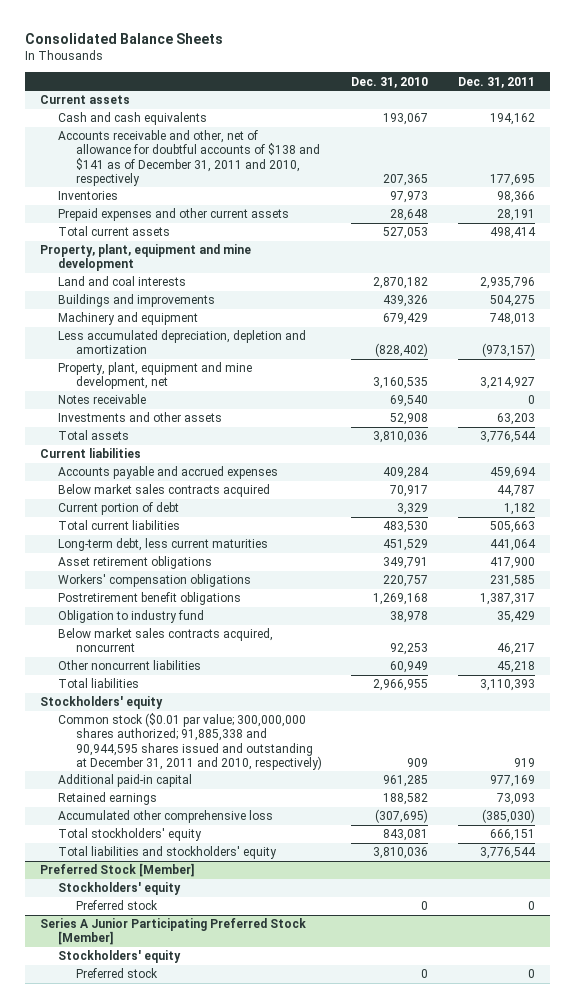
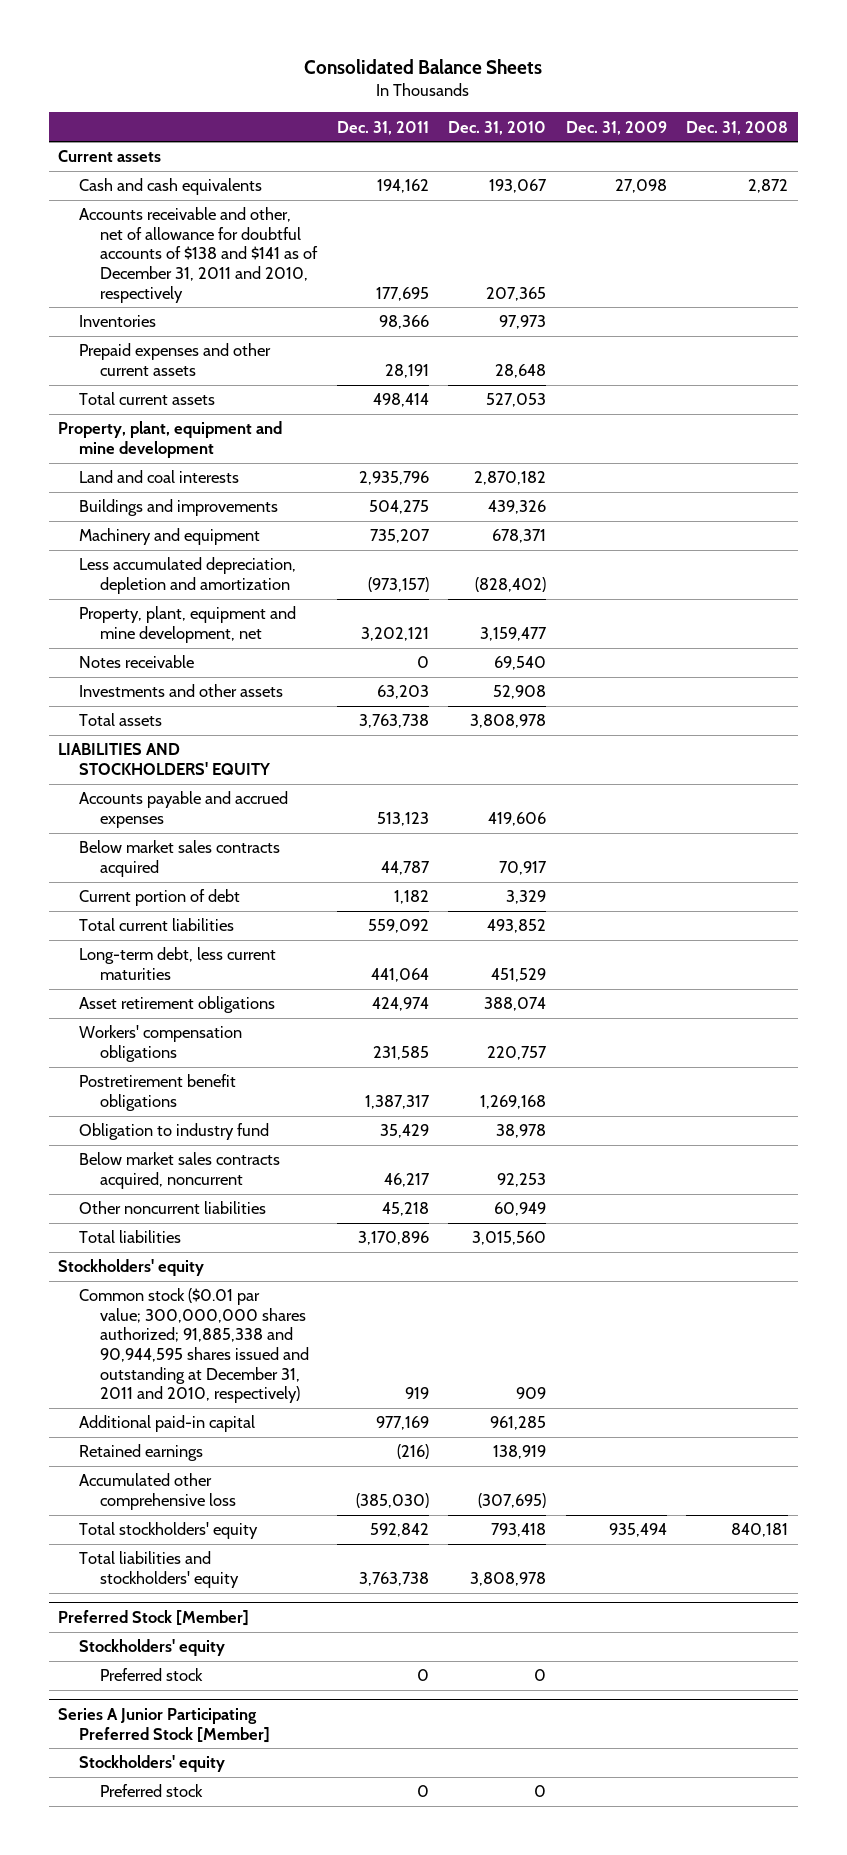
- | Dec. 31, 2010 | Dec. 31, 2011
+ | Dec. 31, 2011 | Dec. 31, 2010 | Dec. 31, 2009 | Dec. 31, 2008
- Machinery and equipment | 679,429 | 748,013
+ Machinery and equipment | 735,207 | 678,371 | |
- Property, plant, equipment and mine development, net | 3,160,535 | 3,214,927
+ Property, plant, equipment and mine development, net | 3,202,121 | 3,159,477 | |
- Total assets | 3,810,036 | 3,776,544
- Current liabilities
- Accounts payable and accrued expenses | 409,284 | 459,694
+ Total assets | 3,763,738 | 3,808,978 | |
+ LIABILITIES AND STOCKHOLDERS' EQUITY
+ Accounts payable and accrued expenses | 513,123 | 419,606 | |
- Total current liabilities | 483,530 | 505,663
+ Total current liabilities | 559,092 | 493,852 | |
- Asset retirement obligations | 349,791 | 417,900
+ Asset retirement obligations | 424,974 | 388,074 | |
- Total liabilities | 2,966,955 | 3,110,393
+ Total liabilities | 3,170,896 | 3,015,560 | |
- Retained earnings | 188,582 | 73,093
+ Retained earnings | (216) | 138,919 | |
- Total stockholders' equity | 843,081 | 666,151
- Total liabilities and stockholders' equity | 3,810,036 | 3,776,544
+ Total stockholders' equity | 592,842 | 793,418 | 935,494 | 840,181
+ Total liabilities and stockholders' equity | 3,763,738 | 3,808,978 | |

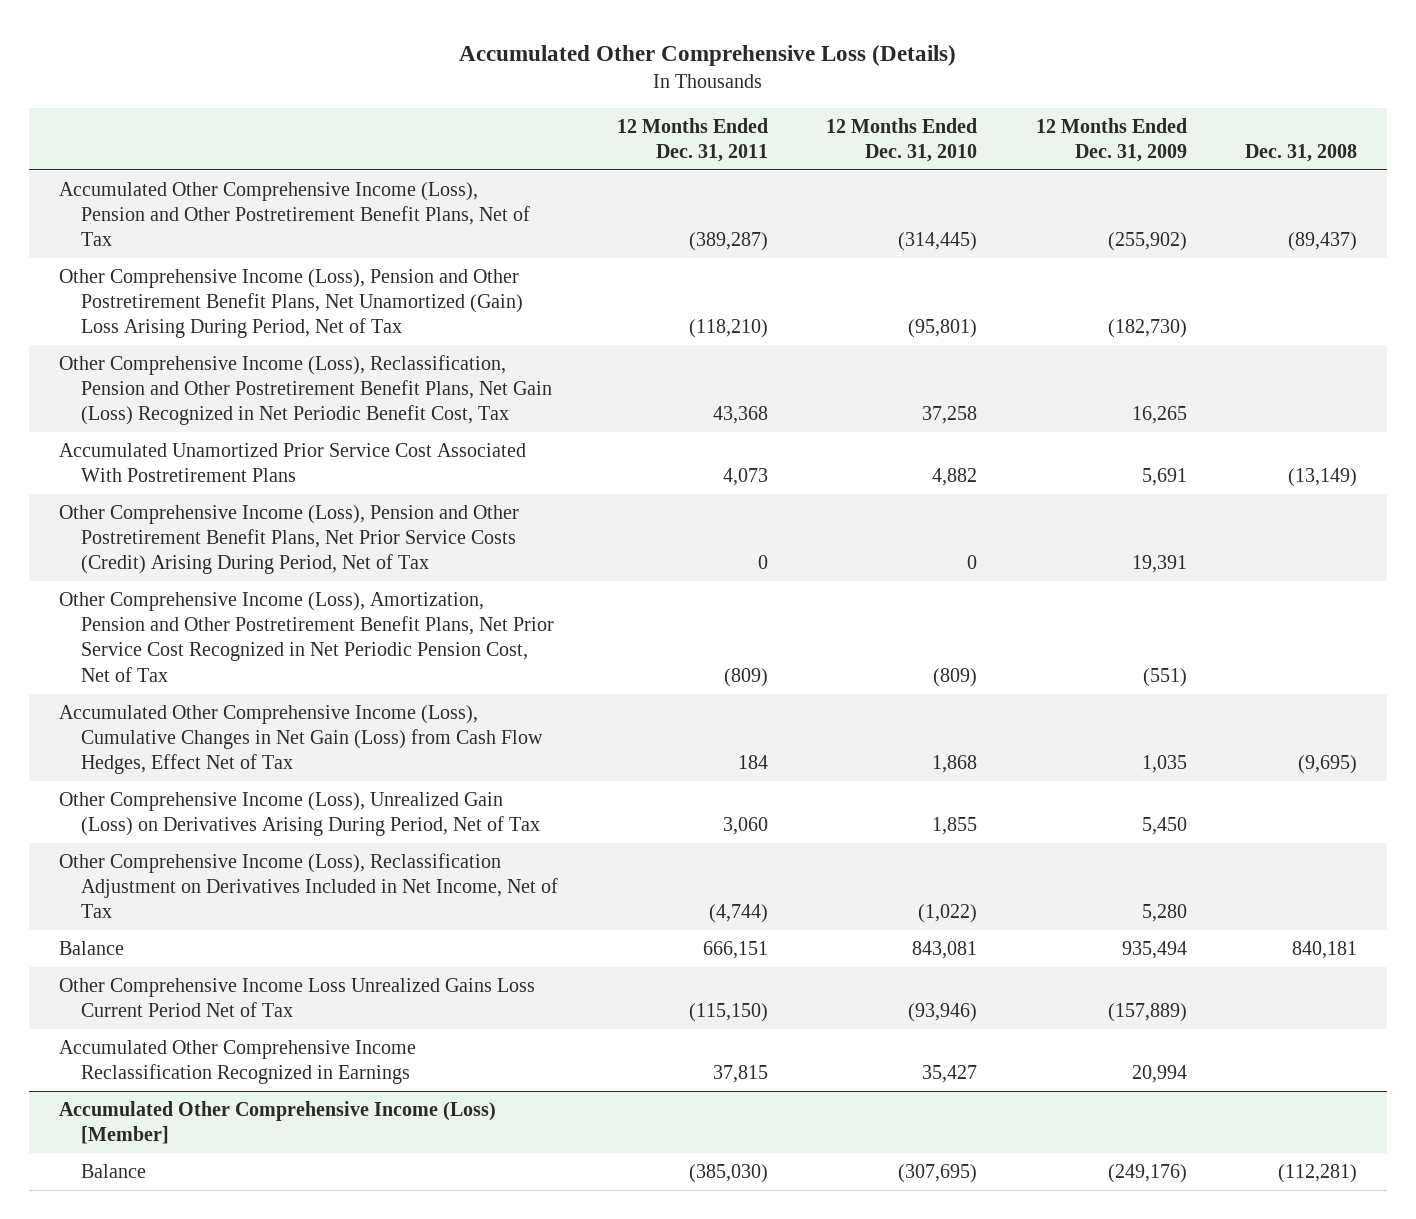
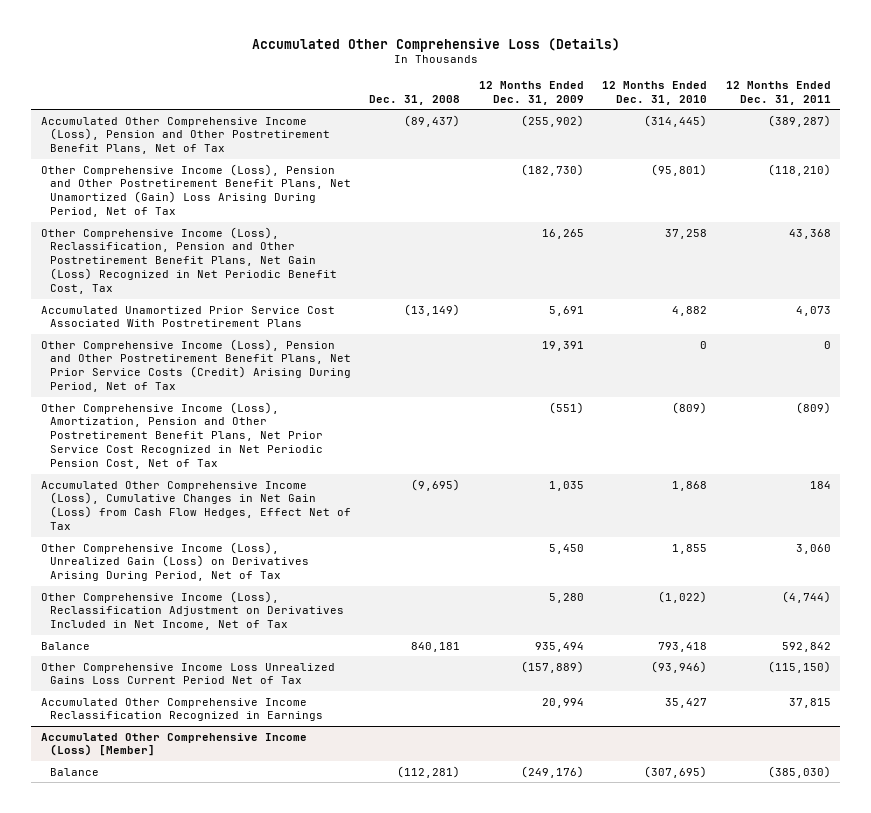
- | 12 Months Ended Dec. 31, 2011 | 12 Months Ended Dec. 31, 2010 | 12 Months Ended Dec. 31, 2009 | Dec. 31, 2008
+ | Dec. 31, 2008 | 12 Months Ended Dec. 31, 2009 | 12 Months Ended Dec. 31, 2010 | 12 Months Ended Dec. 31, 2011
- Balance | 666,151 | 843,081 | 935,494 | 840,181
+ Balance | 840,181 | 935,494 | 793,418 | 592,842

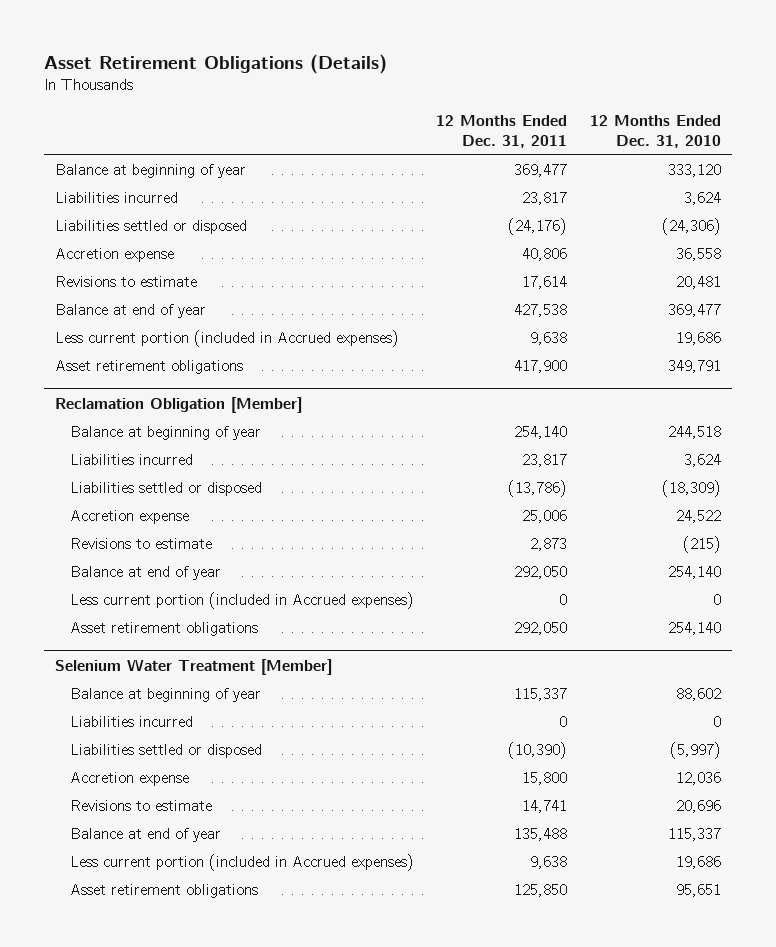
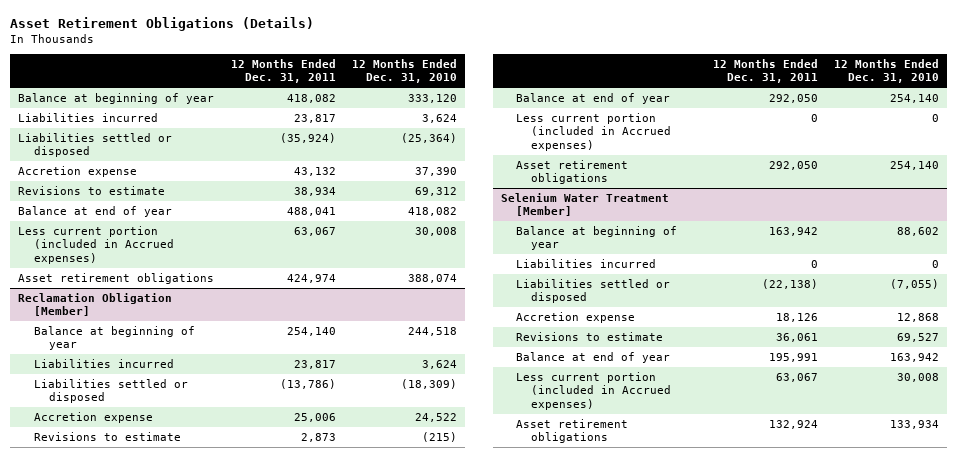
- Balance at beginning of year | 369,477 | 333,120
+ Balance at beginning of year | 418,082 | 333,120
- Liabilities settled or disposed | (24,176) | (24,306)
- Accretion expense | 40,806 | 36,558
- Revisions to estimate | 17,614 | 20,481
- Balance at end of year | 427,538 | 369,477
- Less current portion (included in Accrued expenses) | 9,638 | 19,686
- Asset retirement obligations | 417,900 | 349,791
+ Liabilities settled or disposed | (35,924) | (25,364)
+ Accretion expense | 43,132 | 37,390
+ Revisions to estimate | 38,934 | 69,312
+ Balance at end of year | 488,041 | 418,082
+ Less current portion (included in Accrued expenses) | 63,067 | 30,008
+ Asset retirement obligations | 424,974 | 388,074
@ Selenium Water Treatment [Member]
- Balance at beginning of year | 115,337 | 88,602
+ Balance at beginning of year | 163,942 | 88,602
- Liabilities settled or disposed | (10,390) | (5,997)
- Accretion expense | 15,800 | 12,036
- Revisions to estimate | 14,741 | 20,696
- Balance at end of year | 135,488 | 115,337
- Less current portion (included in Accrued expenses) | 9,638 | 19,686
- Asset retirement obligations | 125,850 | 95,651
+ Liabilities settled or disposed | (22,138) | (7,055)
+ Accretion expense | 18,126 | 12,868
+ Revisions to estimate | 36,061 | 69,527
+ Balance at end of year | 195,991 | 163,942
+ Less current portion (included in Accrued expenses) | 63,067 | 30,008
+ Asset retirement obligations | 132,924 | 133,934

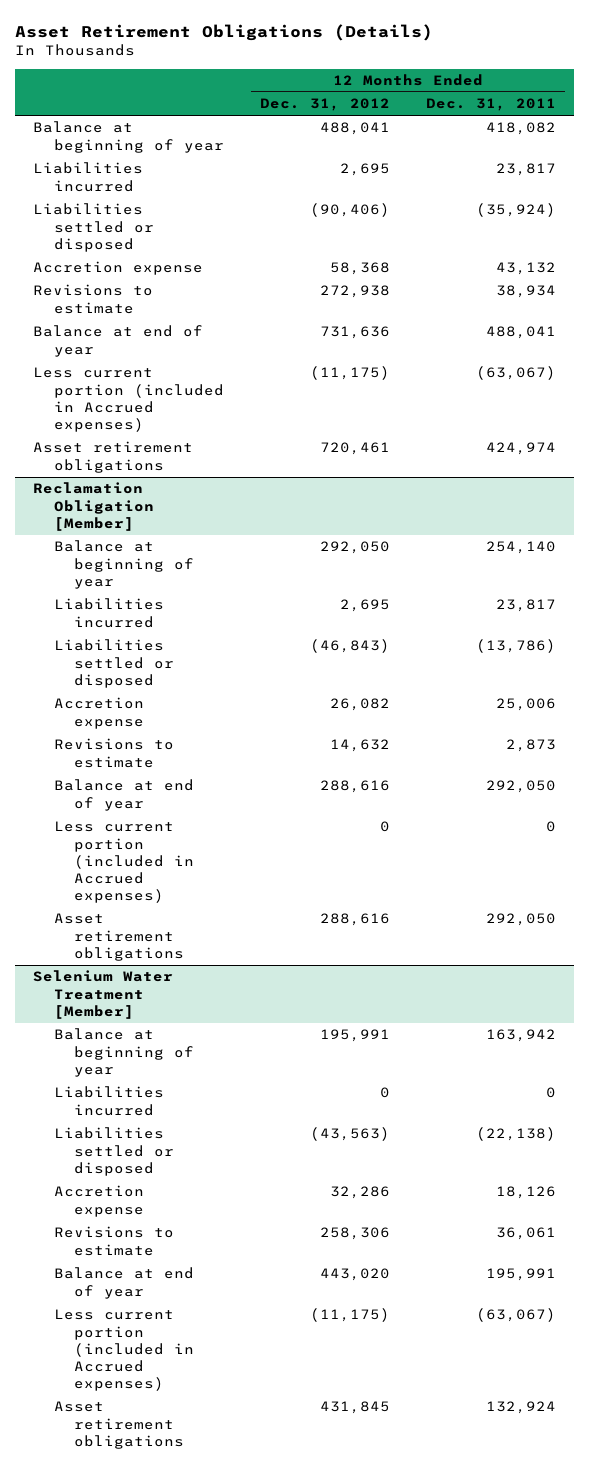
- | 12 Months Ended Dec. 31, 2011 | 12 Months Ended Dec. 31, 2010
+ | 12 Months Ended Dec. 31, 2012 | 12 Months Ended Dec. 31, 2011
- Less current portion (included in Accrued expenses) | 63,067 | 30,008
+ Less current portion (included in Accrued expenses) | (11,175) | (63,067)
@ Selenium Water Treatment [Member]
- Less current portion (included in Accrued expenses) | 63,067 | 30,008
+ Less current portion (included in Accrued expenses) | (11,175) | (63,067)

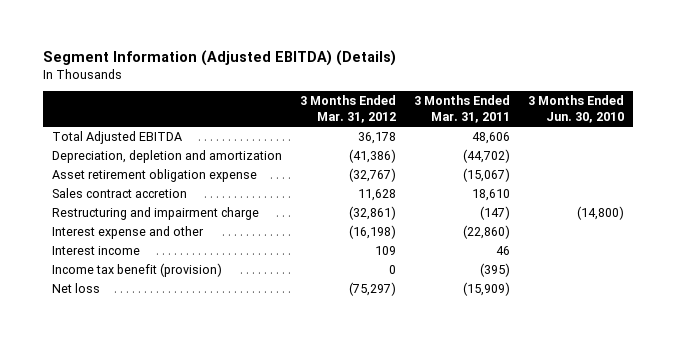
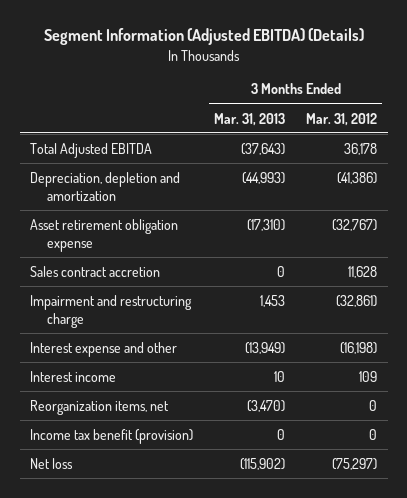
- | 3 Months Ended Mar. 31, 2012 | 3 Months Ended Mar. 31, 2011 | 3 Months Ended Jun. 30, 2010
+ | 3 Months Ended Mar. 31, 2013 | 3 Months Ended Mar. 31, 2012
- Restructuring and impairment charge | (32,861) | (147) | (14,800)
+ Impairment and restructuring charge | 1,453 | (32,861)
+ Reorganization items, net | (3,470) | 0

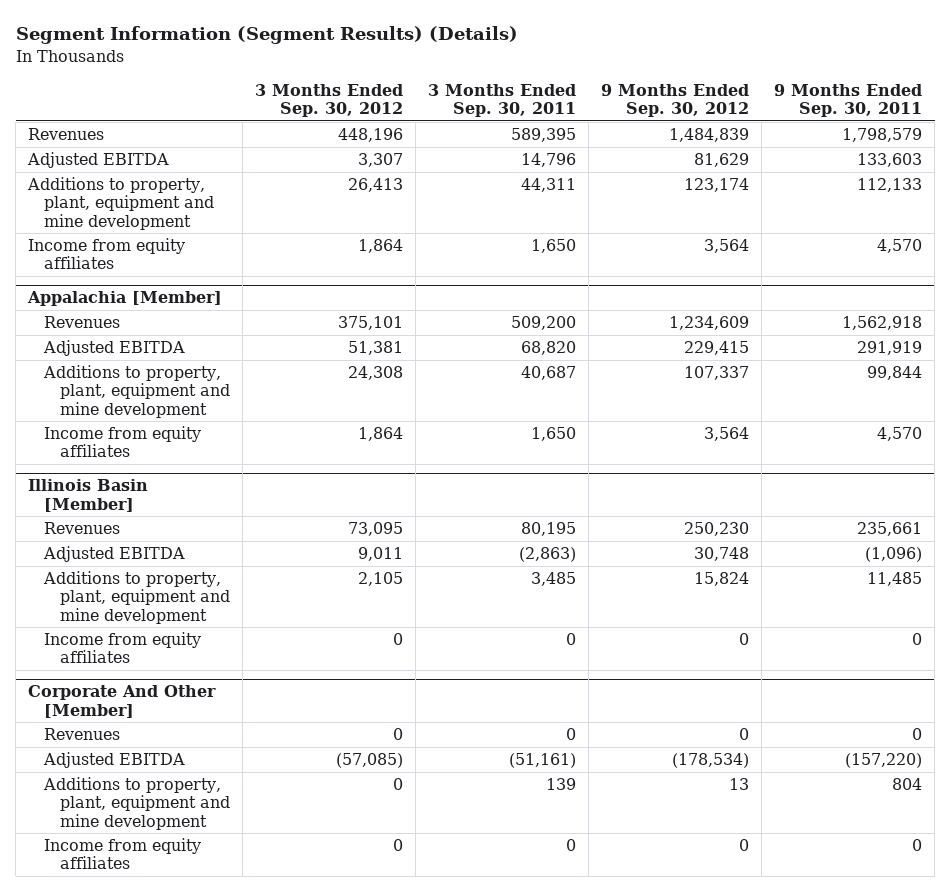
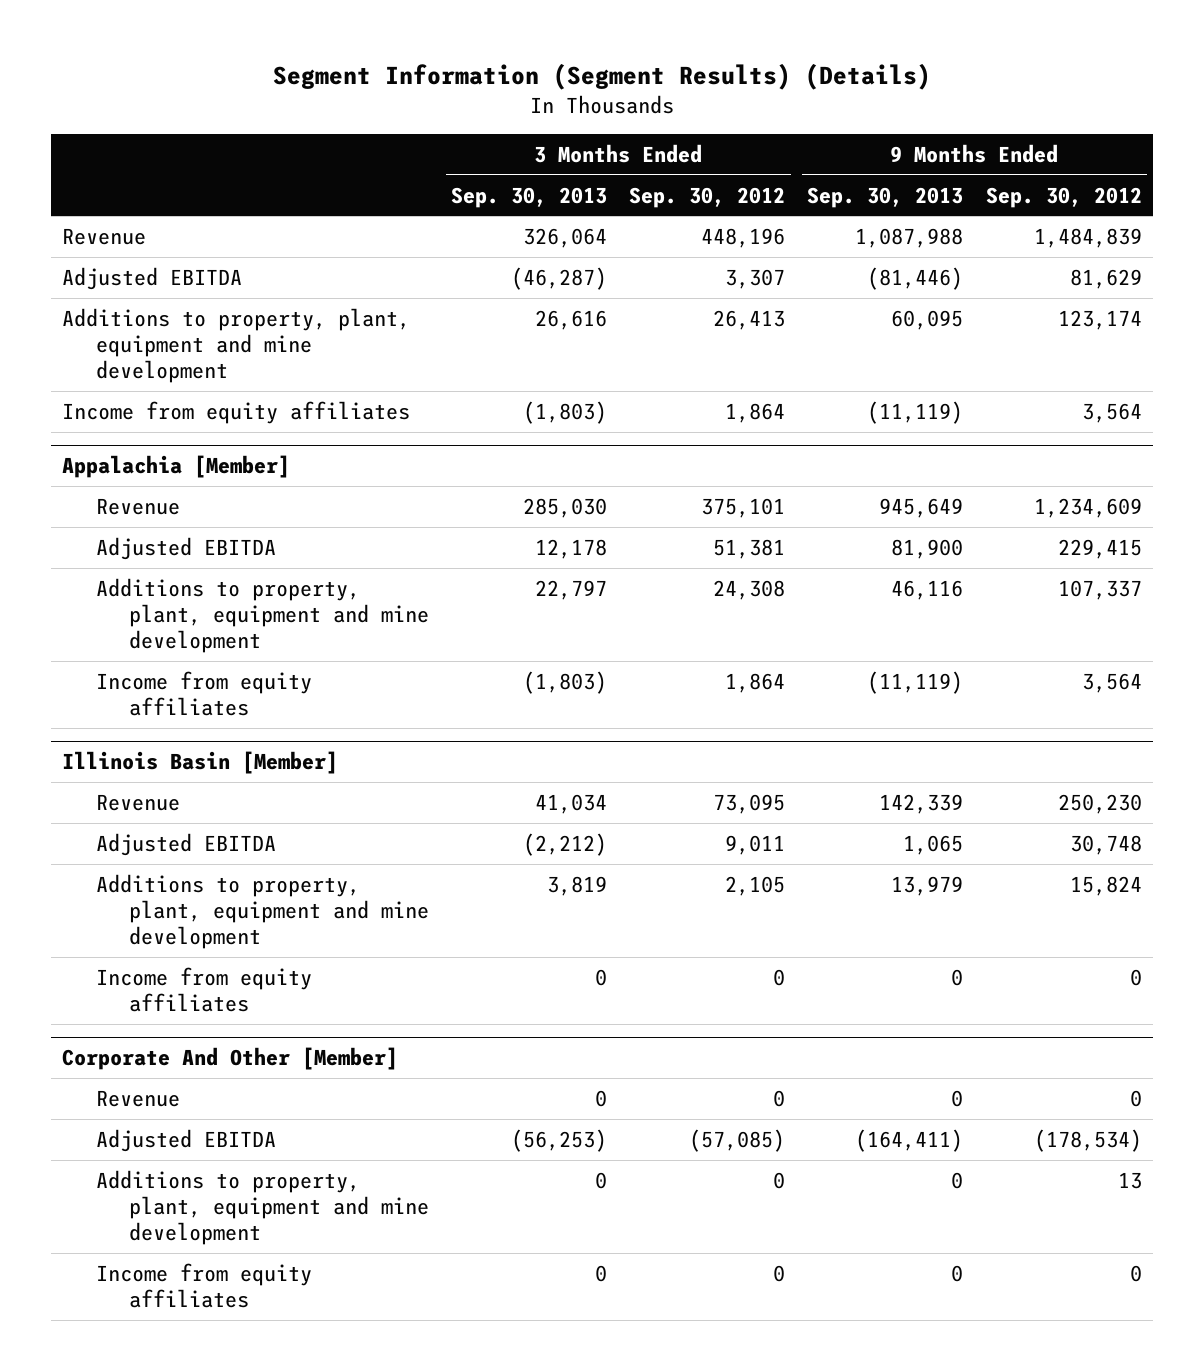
- | 3 Months Ended Sep. 30, 2012 | 3 Months Ended Sep. 30, 2011 | 9 Months Ended Sep. 30, 2012 | 9 Months Ended Sep. 30, 2011
+ | 3 Months Ended Sep. 30, 2013 | 3 Months Ended Sep. 30, 2012 | 9 Months Ended Sep. 30, 2013 | 9 Months Ended Sep. 30, 2012
- Revenues | 448,196 | 589,395 | 1,484,839 | 1,798,579
+ Revenue | 326,064 | 448,196 | 1,087,988 | 1,484,839
@ Appalachia [Member]
- Revenues | 375,101 | 509,200 | 1,234,609 | 1,562,918
+ Revenue | 285,030 | 375,101 | 945,649 | 1,234,609
@ Illinois Basin [Member]
- Revenues | 73,095 | 80,195 | 250,230 | 235,661
+ Revenue | 41,034 | 73,095 | 142,339 | 250,230
@ Corporate And Other [Member]
- Revenues | 0 | 0 | 0 | 0
+ Revenue | 0 | 0 | 0 | 0

